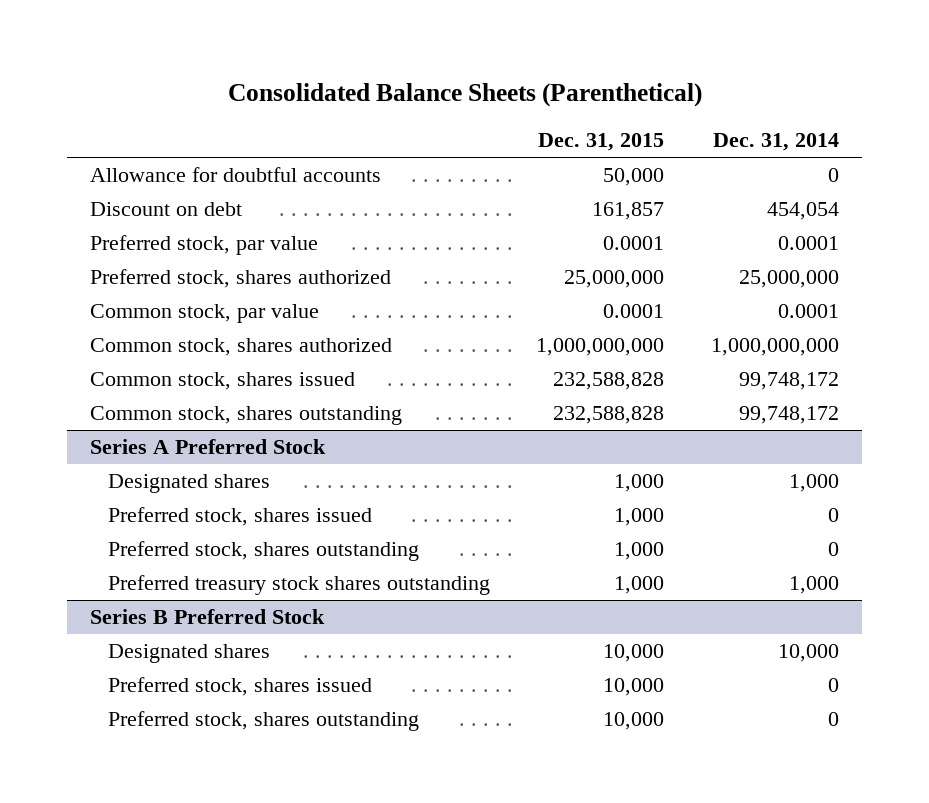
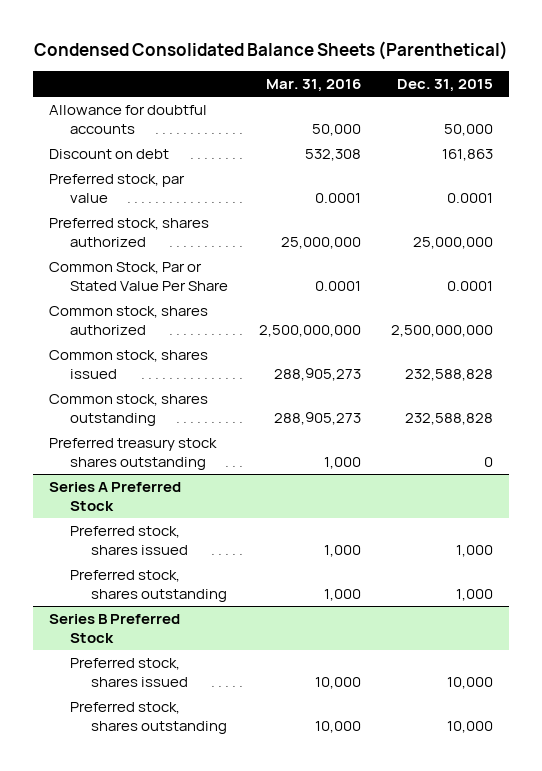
- Consolidated Balance Sheets (Parenthetical)
+ Condensed Consolidated Balance Sheets (Parenthetical)
- | Dec. 31, 2015 | Dec. 31, 2014
+ | Mar. 31, 2016 | Dec. 31, 2015
- Discount on debt | 161,857 | 454,054
+ Discount on debt | 532,308 | 161,863
- Common stock, par value | 0.0001 | 0.0001
- Common stock, shares authorized | 1,000,000,000 | 1,000,000,000
+ Common Stock, Par or Stated Value Per Share | 0.0001 | 0.0001
+ Common stock, shares authorized | 2,500,000,000 | 2,500,000,000
+ Preferred treasury stock shares outstanding | 1,000 | 0
@ Series A Preferred Stock
- Designated shares | 1,000 | 1,000
- Preferred treasury stock shares outstanding | 1,000 | 1,000
@ Series B Preferred Stock
- Designated shares | 10,000 | 10,000

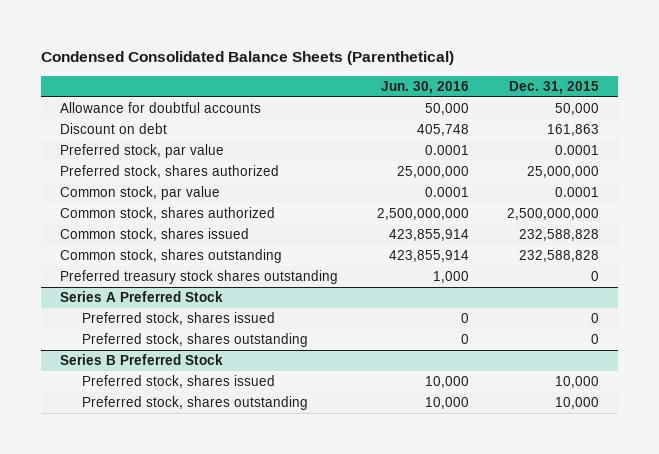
- | Mar. 31, 2016 | Dec. 31, 2015
+ | Jun. 30, 2016 | Dec. 31, 2015
- Common Stock, Par or Stated Value Per Share | 0.0001 | 0.0001
+ Common stock, par value | 0.0001 | 0.0001
@ Series A Preferred Stock
- Preferred stock, shares issued | 1,000 | 1,000
- Preferred stock, shares outstanding | 1,000 | 1,000
+ Preferred stock, shares issued | 0 | 0
+ Preferred stock, shares outstanding | 0 | 0

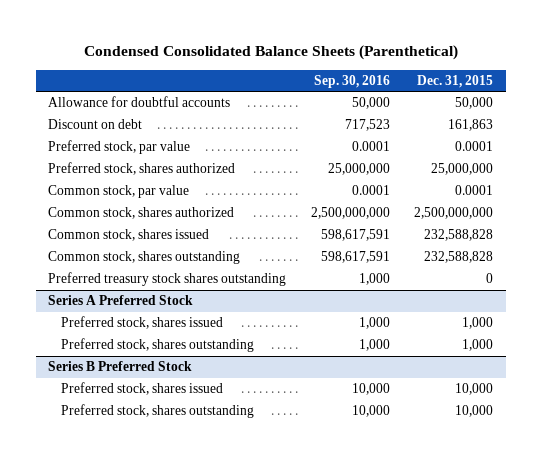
- | Jun. 30, 2016 | Dec. 31, 2015
+ | Sep. 30, 2016 | Dec. 31, 2015
@ Series A Preferred Stock
- Preferred stock, shares issued | 0 | 0
- Preferred stock, shares outstanding | 0 | 0
+ Preferred stock, shares issued | 1,000 | 1,000
+ Preferred stock, shares outstanding | 1,000 | 1,000

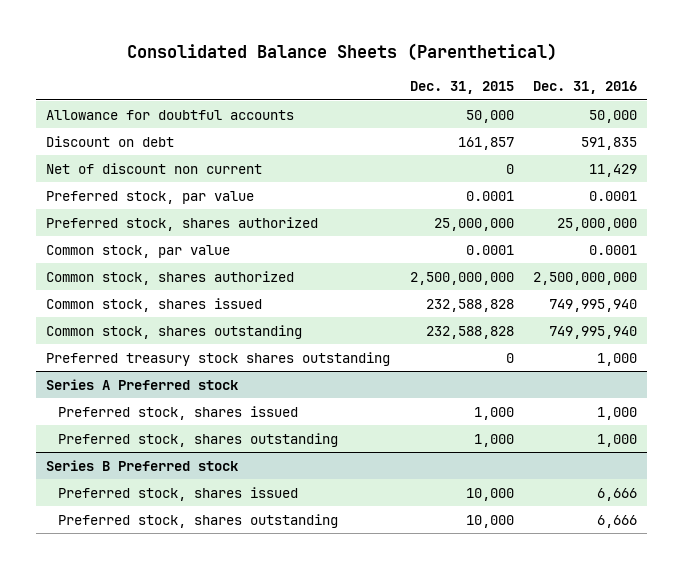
- Condensed Consolidated Balance Sheets (Parenthetical)
+ Consolidated Balance Sheets (Parenthetical)
- | Sep. 30, 2016 | Dec. 31, 2015
+ | Dec. 31, 2015 | Dec. 31, 2016
- Discount on debt | 717,523 | 161,863
+ Discount on debt | 161,857 | 591,835
+ Net of discount non current | 0 | 11,429
- Series A Preferred Stock
+ Series A Preferred stock
- Series B Preferred Stock
+ Series B Preferred stock

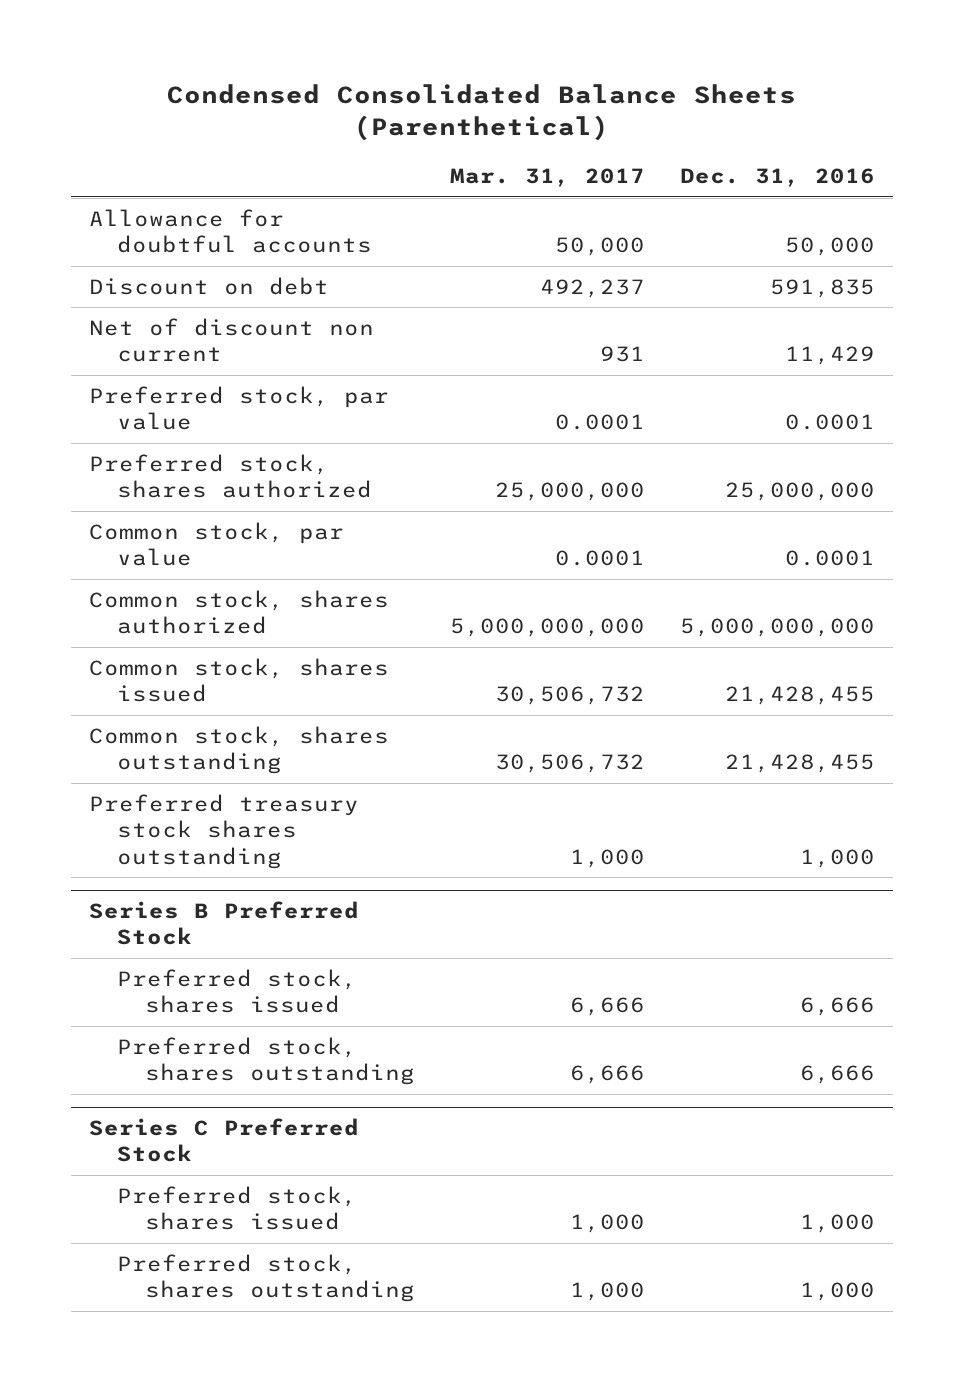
- Consolidated Balance Sheets (Parenthetical)
+ Condensed Consolidated Balance Sheets (Parenthetical)
- | Dec. 31, 2015 | Dec. 31, 2016
+ | Mar. 31, 2017 | Dec. 31, 2016
- Common stock, shares authorized | 2,500,000,000 | 2,500,000,000
- Common stock, shares issued | 232,588,828 | 749,995,940
- Common stock, shares outstanding | 232,588,828 | 749,995,940
+ Common stock, shares authorized | 5,000,000,000 | 5,000,000,000
+ Common stock, shares issued | 30,506,732 | 21,428,455
+ Common stock, shares outstanding | 30,506,732 | 21,428,455
- Series A Preferred stock
- Preferred stock, shares issued | 1,000 | 1,000
- Preferred stock, shares outstanding | 1,000 | 1,000
- Series B Preferred stock
+ Series B Preferred Stock
+ Series C Preferred Stock
+ Preferred stock, shares issued | 1,000 | 1,000
+ Preferred stock, shares outstanding | 1,000 | 1,000

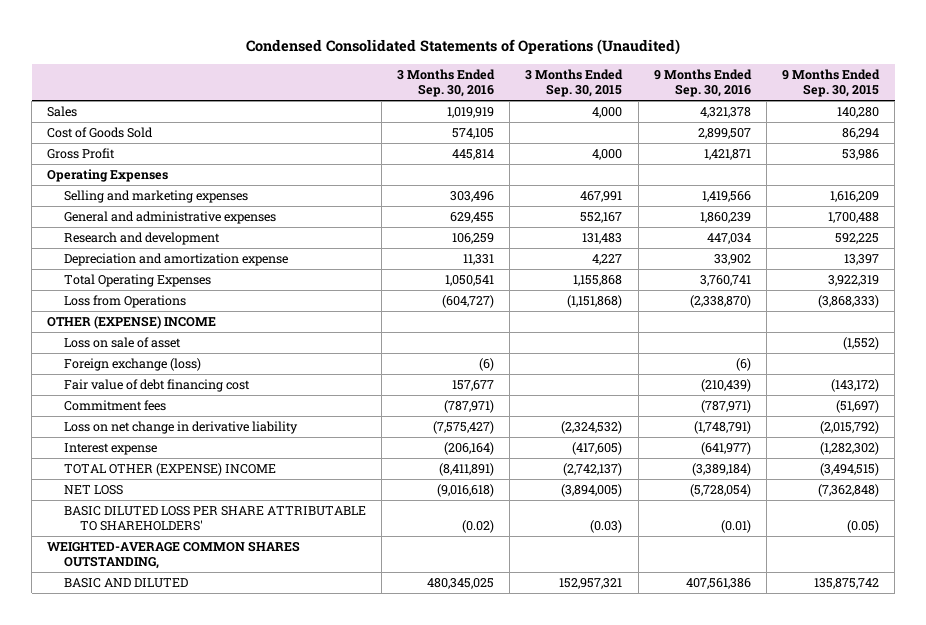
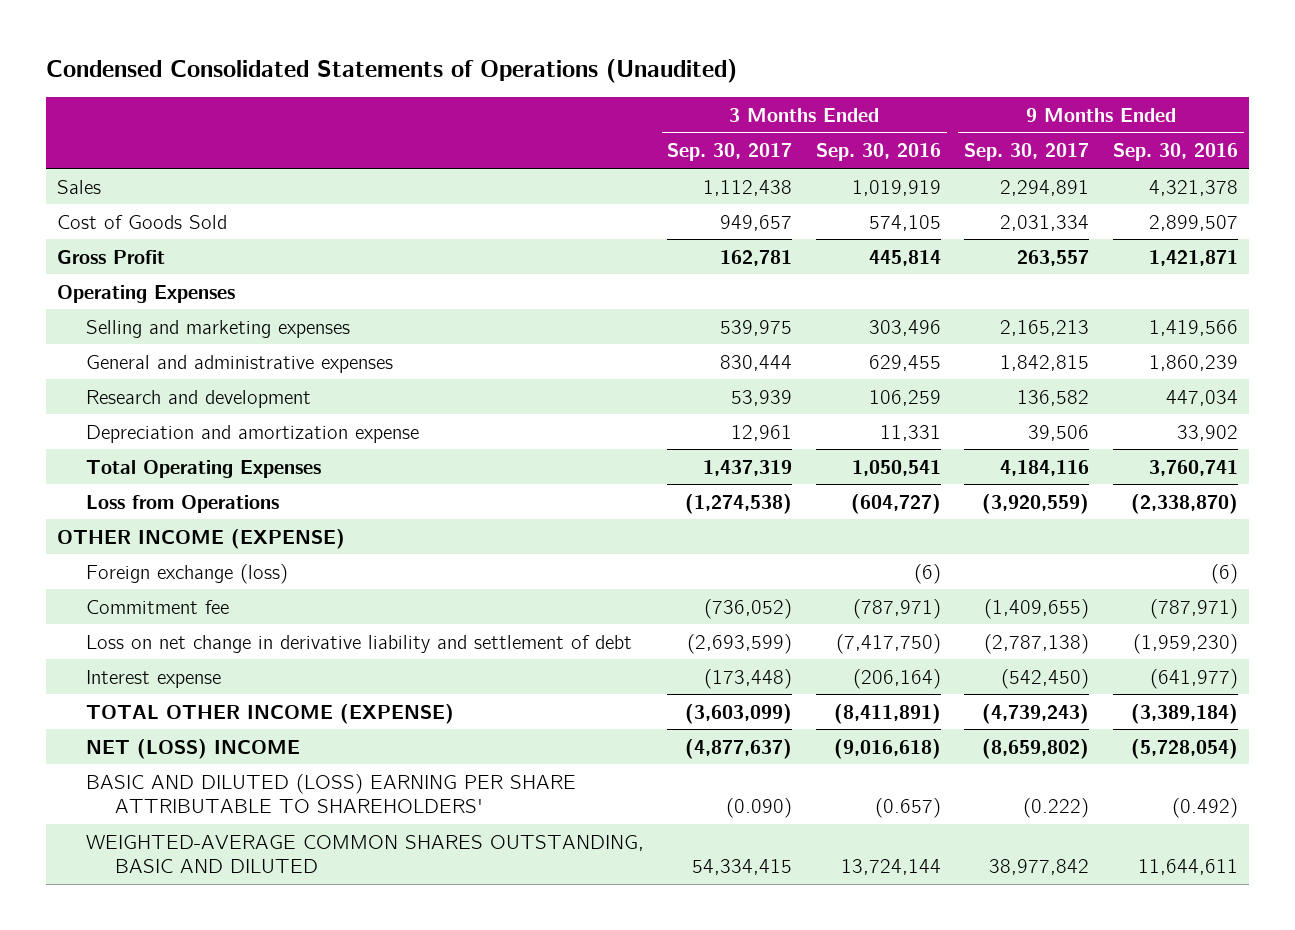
- | 3 Months Ended Sep. 30, 2016 | 3 Months Ended Sep. 30, 2015 | 9 Months Ended Sep. 30, 2016 | 9 Months Ended Sep. 30, 2015
+ | 3 Months Ended Sep. 30, 2017 | 3 Months Ended Sep. 30, 2016 | 9 Months Ended Sep. 30, 2017 | 9 Months Ended Sep. 30, 2016
- OTHER (EXPENSE) INCOME
- Loss on sale of asset | | | | (1,552)
+ OTHER INCOME (EXPENSE)
- Fair value of debt financing cost | 157,677 | | (210,439) | (143,172)
- Commitment fees | (787,971) | | (787,971) | (51,697)
- Loss on net change in derivative liability | (7,575,427) | (2,324,532) | (1,748,791) | (2,015,792)
+ Commitment fee | (736,052) | (787,971) | (1,409,655) | (787,971)
+ Loss on net change in derivative liability and settlement of debt | (2,693,599) | (7,417,750) | (2,787,138) | (1,959,230)
- TOTAL OTHER (EXPENSE) INCOME | (8,411,891) | (2,742,137) | (3,389,184) | (3,494,515)
- NET LOSS | (9,016,618) | (3,894,005) | (5,728,054) | (7,362,848)
- BASIC DILUTED LOSS PER SHARE ATTRIBUTABLE TO SHAREHOLDERS' | (0.02) | (0.03) | (0.01) | (0.05)
- WEIGHTED-AVERAGE COMMON SHARES OUTSTANDING,
- BASIC AND DILUTED | 480,345,025 | 152,957,321 | 407,561,386 | 135,875,742
+ TOTAL OTHER INCOME (EXPENSE) | (3,603,099) | (8,411,891) | (4,739,243) | (3,389,184)
+ NET (LOSS) INCOME | (4,877,637) | (9,016,618) | (8,659,802) | (5,728,054)
+ BASIC AND DILUTED (LOSS) EARNING PER SHARE ATTRIBUTABLE TO SHAREHOLDERS' | (0.090) | (0.657) | (0.222) | (0.492)
+ WEIGHTED-AVERAGE COMMON SHARES OUTSTANDING, BASIC AND DILUTED | 54,334,415 | 13,724,144 | 38,977,842 | 11,644,611

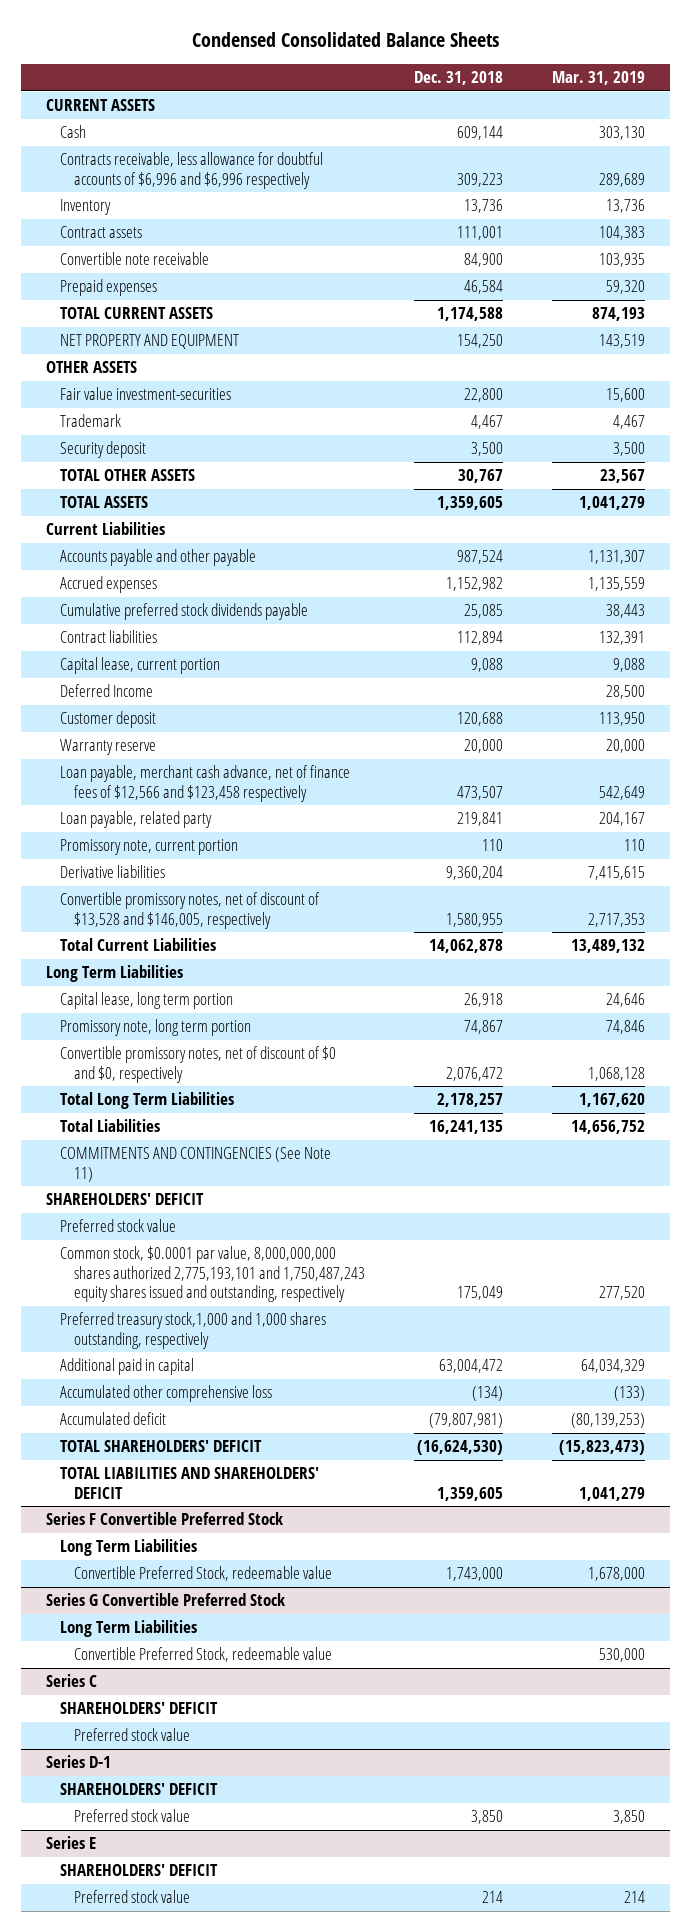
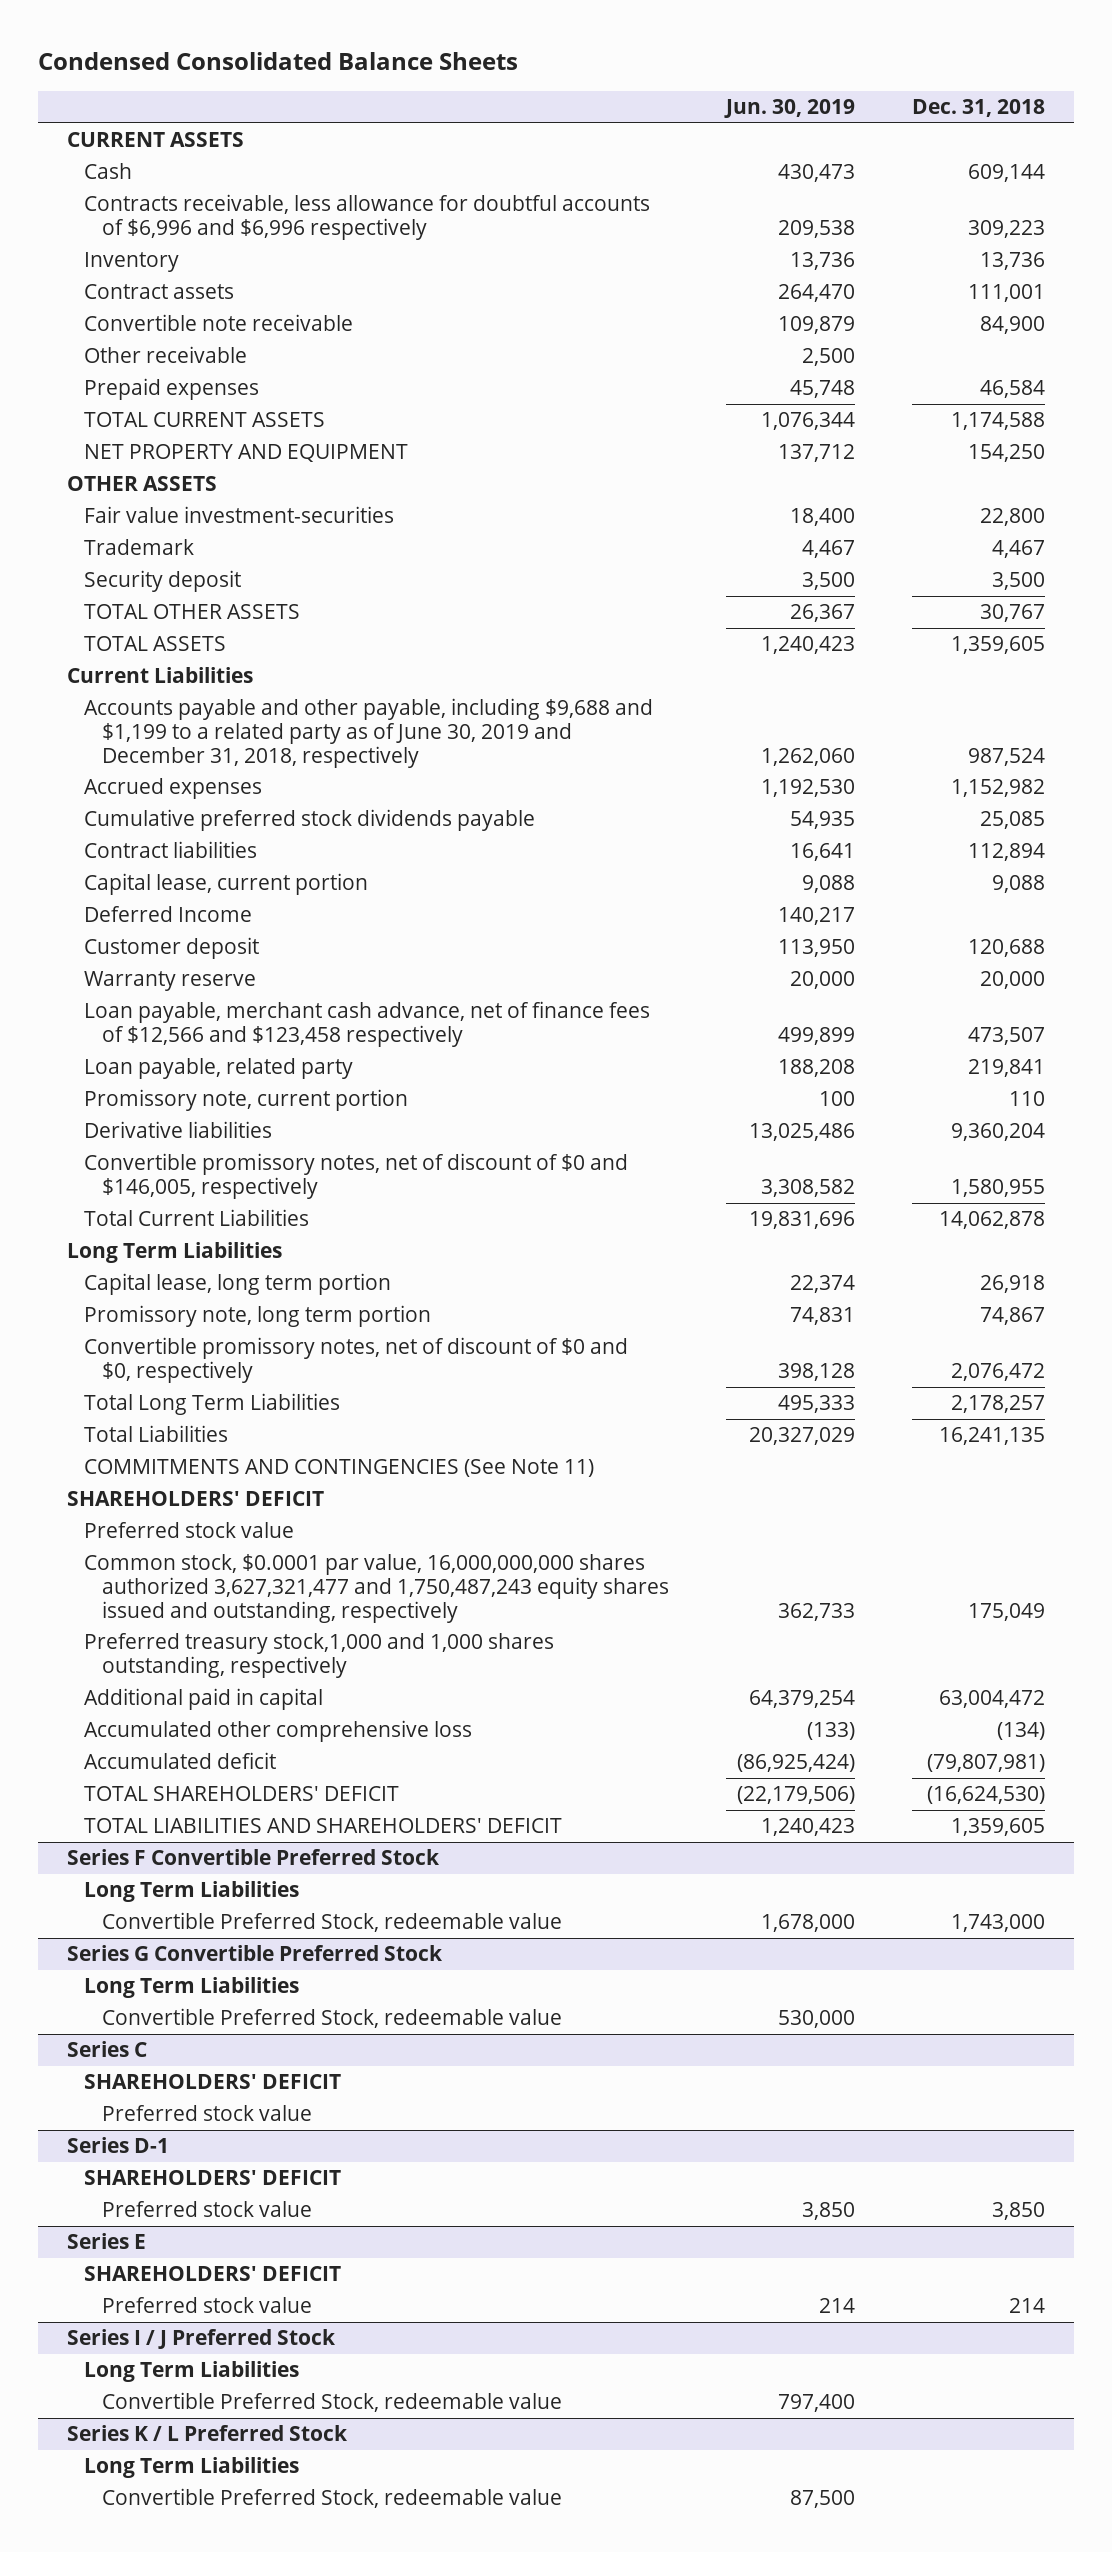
- | Dec. 31, 2018 | Mar. 31, 2019
+ | Jun. 30, 2019 | Dec. 31, 2018
+ Other receivable | 2,500 |
- Accounts payable and other payable | 987,524 | 1,131,307
+ Accounts payable and other payable, including $9,688 and $1,199 to a related party as of June 30, 2019 and December 31, 2018, respectively | 1,262,060 | 987,524
- Convertible promissory notes, net of discount of $13,528 and $146,005, respectively | 1,580,955 | 2,717,353
+ Convertible promissory notes, net of discount of $0 and $146,005, respectively | 3,308,582 | 1,580,955
- Common stock, $0.0001 par value, 8,000,000,000 shares authorized 2,775,193,101 and 1,750,487,243 equity shares issued and outstanding, respectively | 175,049 | 277,520
+ Common stock, $0.0001 par value, 16,000,000,000 shares authorized 3,627,321,477 and 1,750,487,243 equity shares issued and outstanding, respectively | 362,733 | 175,049
+ Series I / J Preferred Stock
+ Long Term Liabilities
+ Convertible Preferred Stock, redeemable value | 797,400 |
+ Series K / L Preferred Stock
+ Long Term Liabilities
+ Convertible Preferred Stock, redeemable value | 87,500 |

